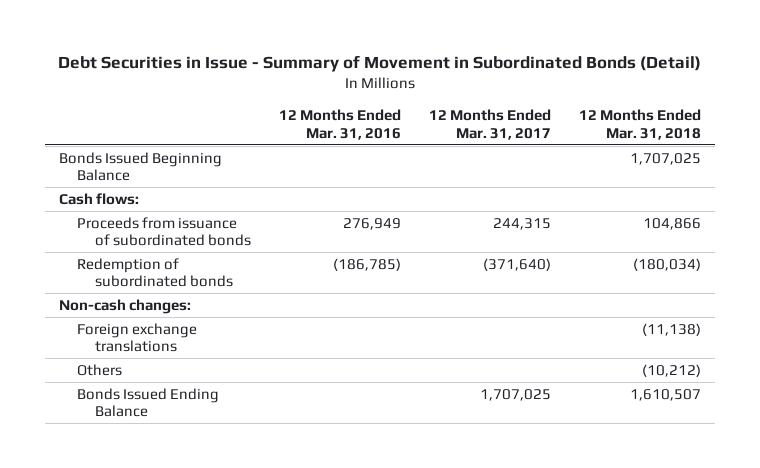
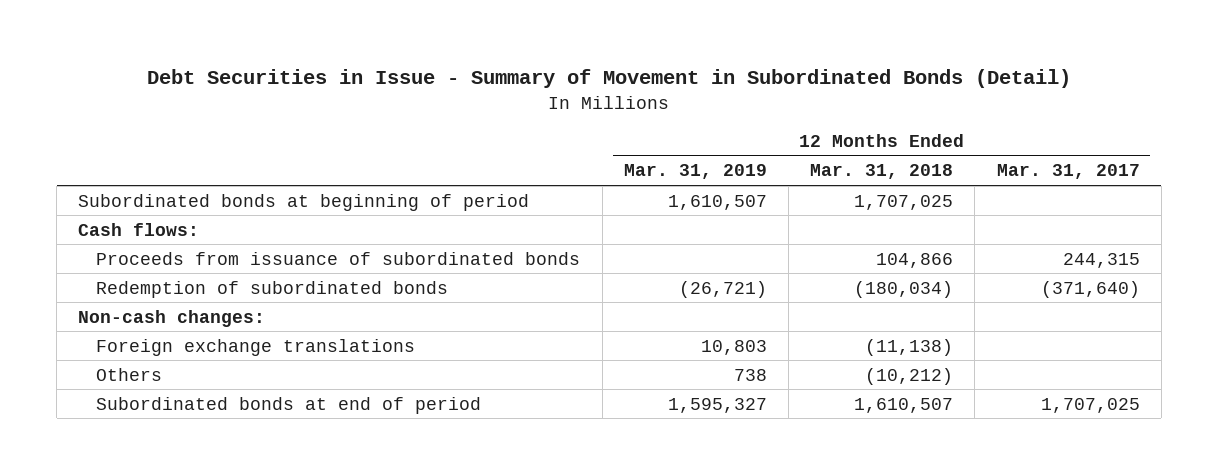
- | 12 Months Ended Mar. 31, 2016 | 12 Months Ended Mar. 31, 2017 | 12 Months Ended Mar. 31, 2018
+ | 12 Months Ended Mar. 31, 2019 | 12 Months Ended Mar. 31, 2018 | 12 Months Ended Mar. 31, 2017
- Bonds Issued Beginning Balance | | | 1,707,025
+ Subordinated bonds at beginning of period | 1,610,507 | 1,707,025 |
- Bonds Issued Ending Balance | | 1,707,025 | 1,610,507
+ Subordinated bonds at end of period | 1,595,327 | 1,610,507 | 1,707,025

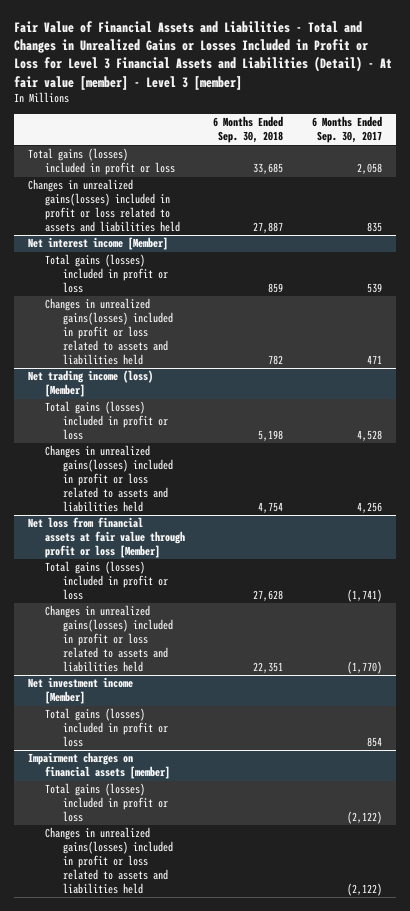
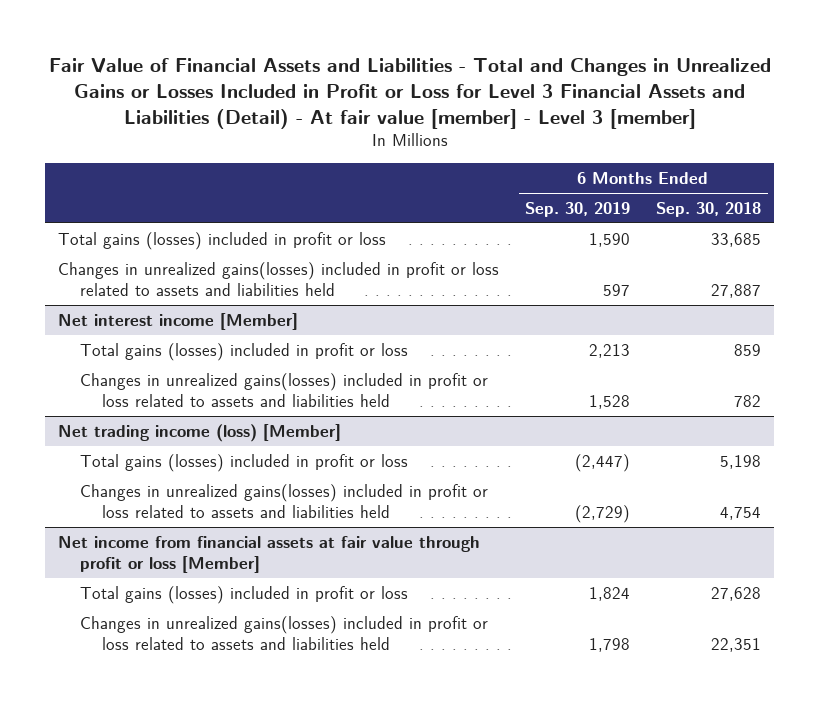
- | 6 Months Ended Sep. 30, 2018 | 6 Months Ended Sep. 30, 2017
+ | 6 Months Ended Sep. 30, 2019 | 6 Months Ended Sep. 30, 2018
- Net loss from financial assets at fair value through profit or loss [Member]
+ Net income from financial assets at fair value through profit or loss [Member]
- Net investment income [Member]
- Total gains (losses) included in profit or loss | | 854
- Impairment charges on financial assets [member]
- Total gains (losses) included in profit or loss | | (2,122)
- Changes in unrealized gains(losses) included in profit or loss related to assets and liabilities held | | (2,122)

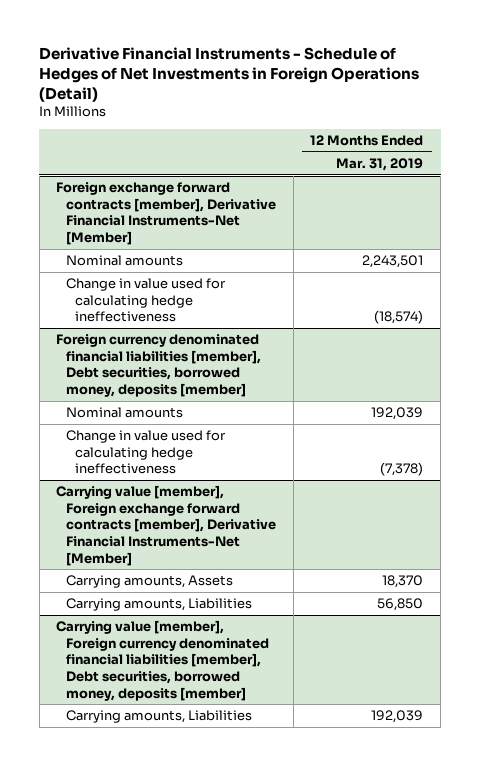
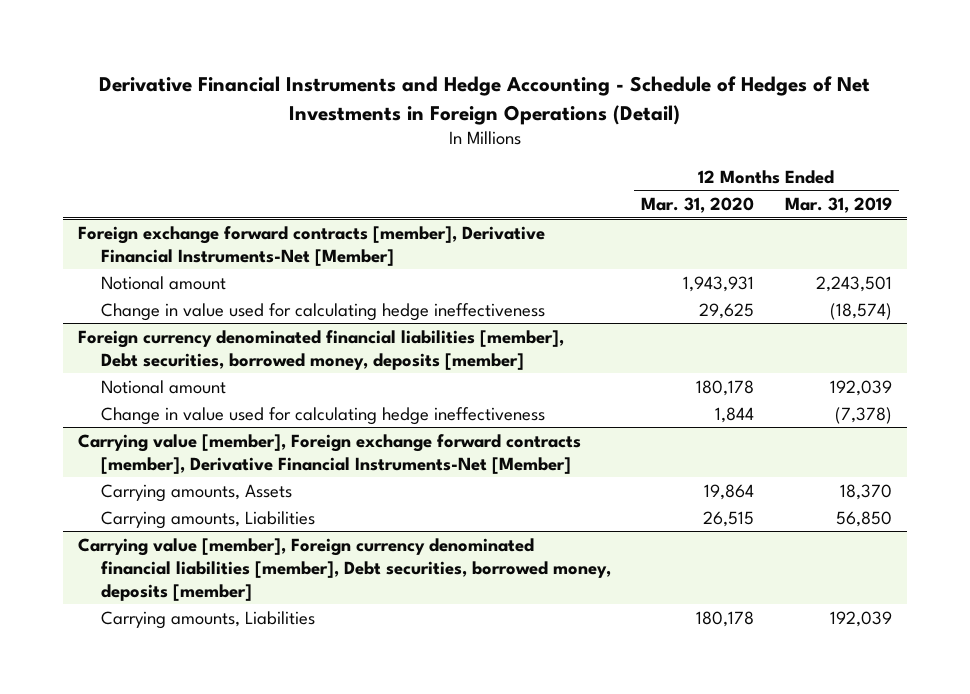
- Derivative Financial Instruments - Schedule of Hedges of Net Investments in Foreign Operations (Detail)
+ Derivative Financial Instruments and Hedge Accounting - Schedule of Hedges of Net Investments in Foreign Operations (Detail)
- | 12 Months Ended Mar. 31, 2019
+ | 12 Months Ended Mar. 31, 2020 | 12 Months Ended Mar. 31, 2019
@ Foreign exchange forward contracts [member], Derivative Financial Instruments-Net [Member]
- Nominal amounts | 2,243,501
+ Notional amount | 1,943,931 | 2,243,501
@ Foreign currency denominated financial liabilities [member], Debt securities, borrowed money, deposits [member]
- Nominal amounts | 192,039
+ Notional amount | 180,178 | 192,039

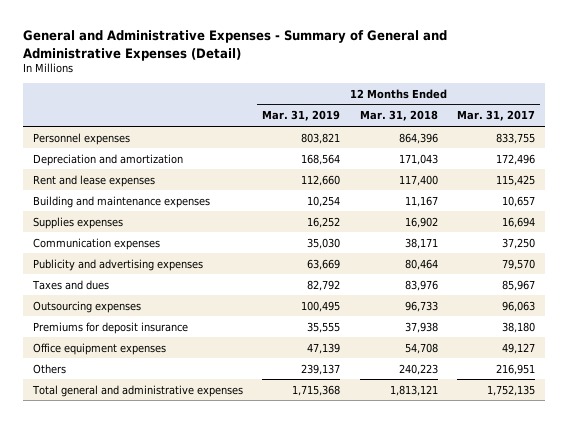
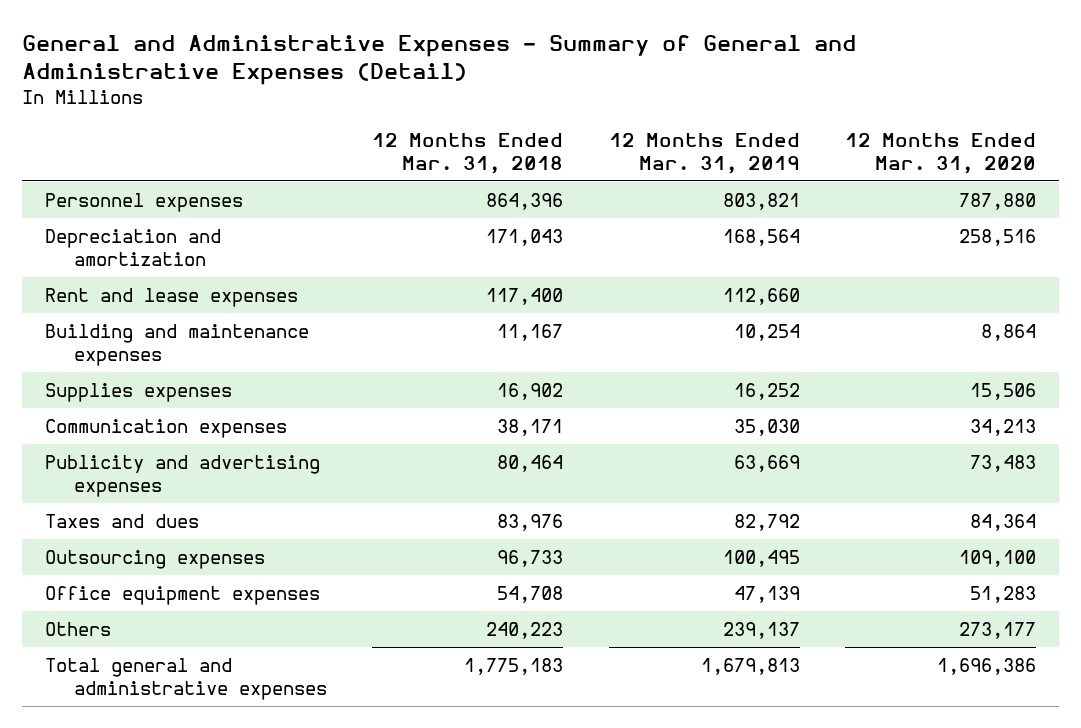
- | 12 Months Ended Mar. 31, 2019 | 12 Months Ended Mar. 31, 2018 | 12 Months Ended Mar. 31, 2017
+ | 12 Months Ended Mar. 31, 2018 | 12 Months Ended Mar. 31, 2019 | 12 Months Ended Mar. 31, 2020
- Premiums for deposit insurance | 35,555 | 37,938 | 38,180
- Total general and administrative expenses | 1,715,368 | 1,813,121 | 1,752,135
+ Total general and administrative expenses | 1,775,183 | 1,679,813 | 1,696,386

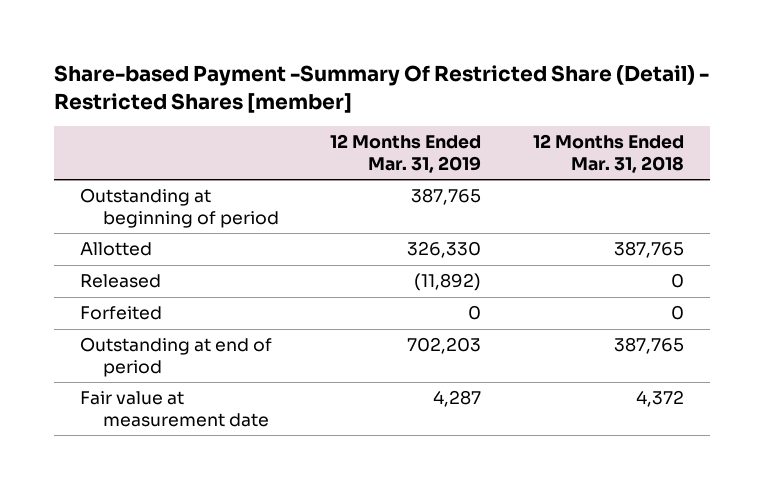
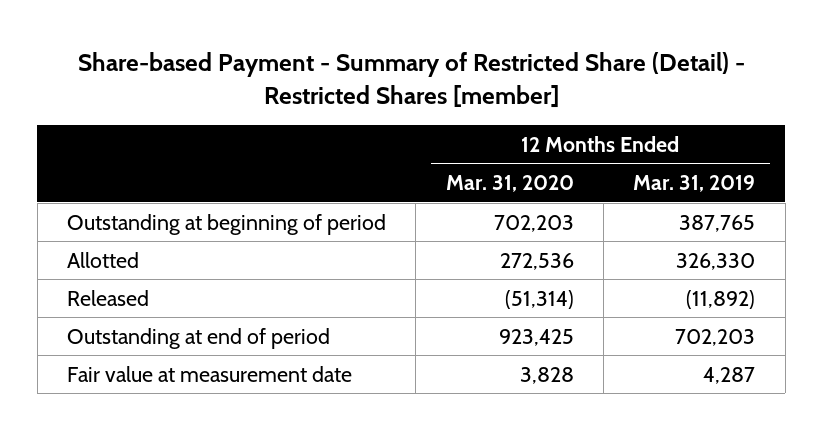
- Share-based Payment -Summary Of Restricted Share (Detail) - Restricted Shares [member]
+ Share-based Payment - Summary of Restricted Share (Detail) - Restricted Shares [member]
- | 12 Months Ended Mar. 31, 2019 | 12 Months Ended Mar. 31, 2018
+ | 12 Months Ended Mar. 31, 2020 | 12 Months Ended Mar. 31, 2019
- Forfeited | 0 | 0

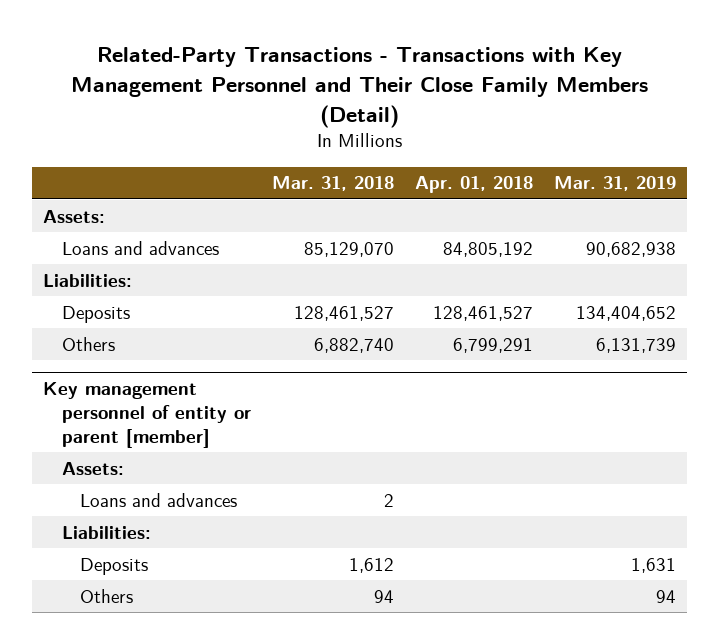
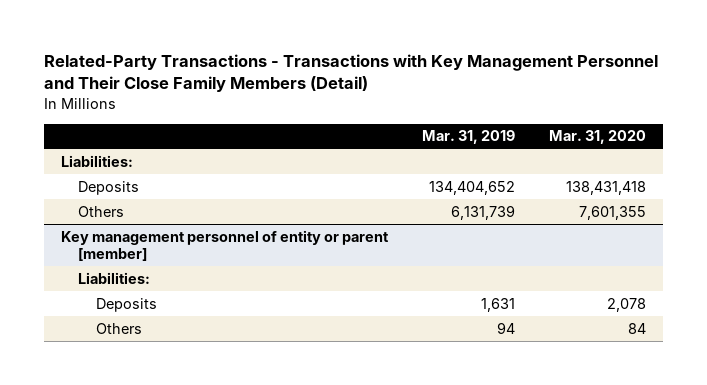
- | Mar. 31, 2018 | Apr. 01, 2018 | Mar. 31, 2019
+ | Mar. 31, 2019 | Mar. 31, 2020
- Assets:
- Loans and advances | 85,129,070 | 84,805,192 | 90,682,938
@ Key management personnel of entity or parent [member]
- Assets:
- Loans and advances | 2 | |

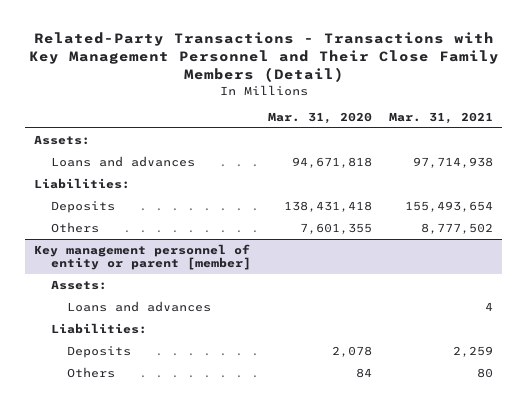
- | Mar. 31, 2019 | Mar. 31, 2020
+ | Mar. 31, 2020 | Mar. 31, 2021
+ Assets:
+ Loans and advances | 94,671,818 | 97,714,938
@ Key management personnel of entity or parent [member]
+ Assets:
+ Loans and advances | | 4

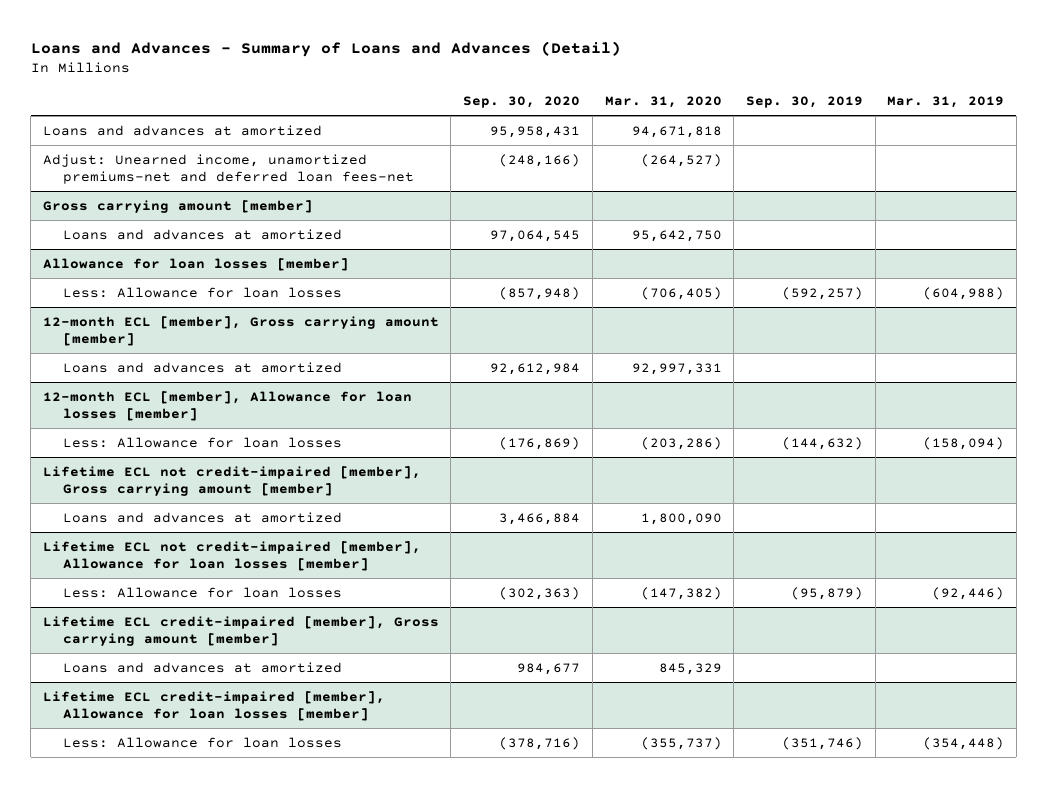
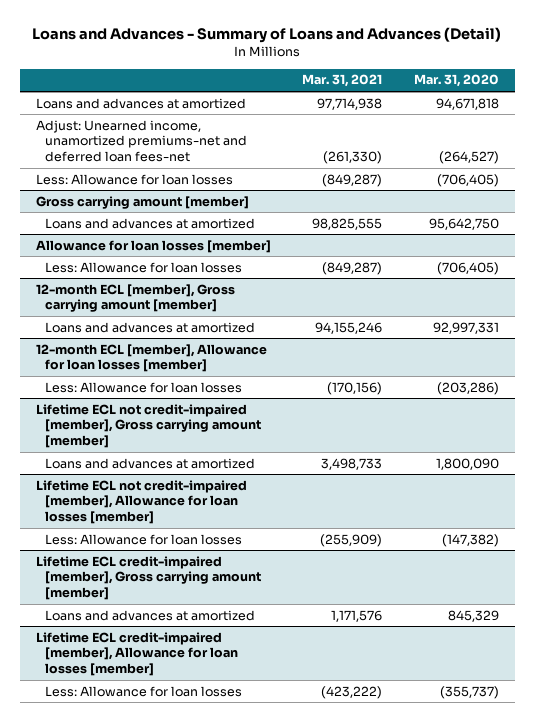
- | Sep. 30, 2020 | Mar. 31, 2020 | Sep. 30, 2019 | Mar. 31, 2019
+ | Mar. 31, 2021 | Mar. 31, 2020
+ Less: Allowance for loan losses | (849,287) | (706,405)

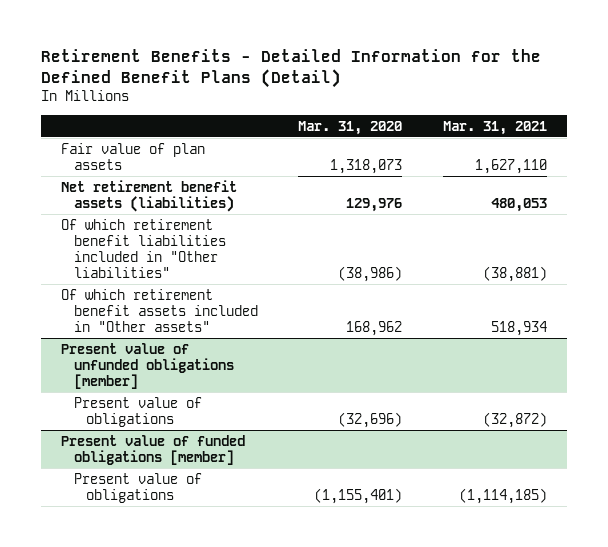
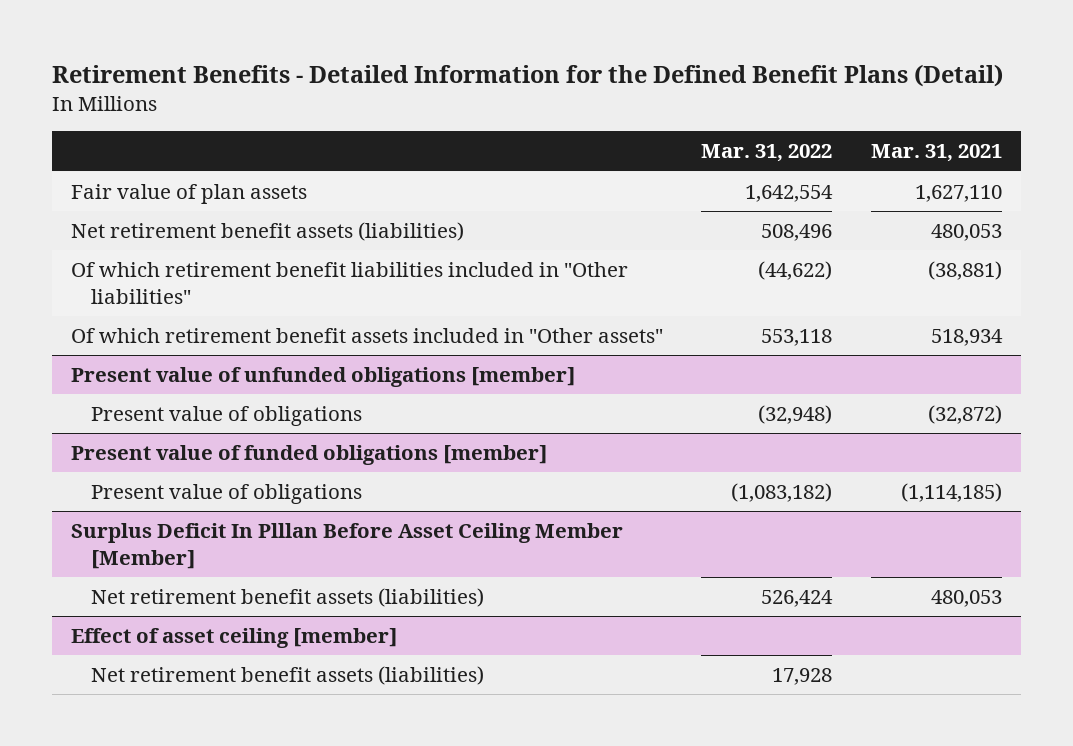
- | Mar. 31, 2020 | Mar. 31, 2021
+ | Mar. 31, 2022 | Mar. 31, 2021
+ Surplus Deficit In Plllan Before Asset Ceiling Member [Member]
+ Net retirement benefit assets (liabilities) | 526,424 | 480,053
+ Effect of asset ceiling [member]
+ Net retirement benefit assets (liabilities) | 17,928 |

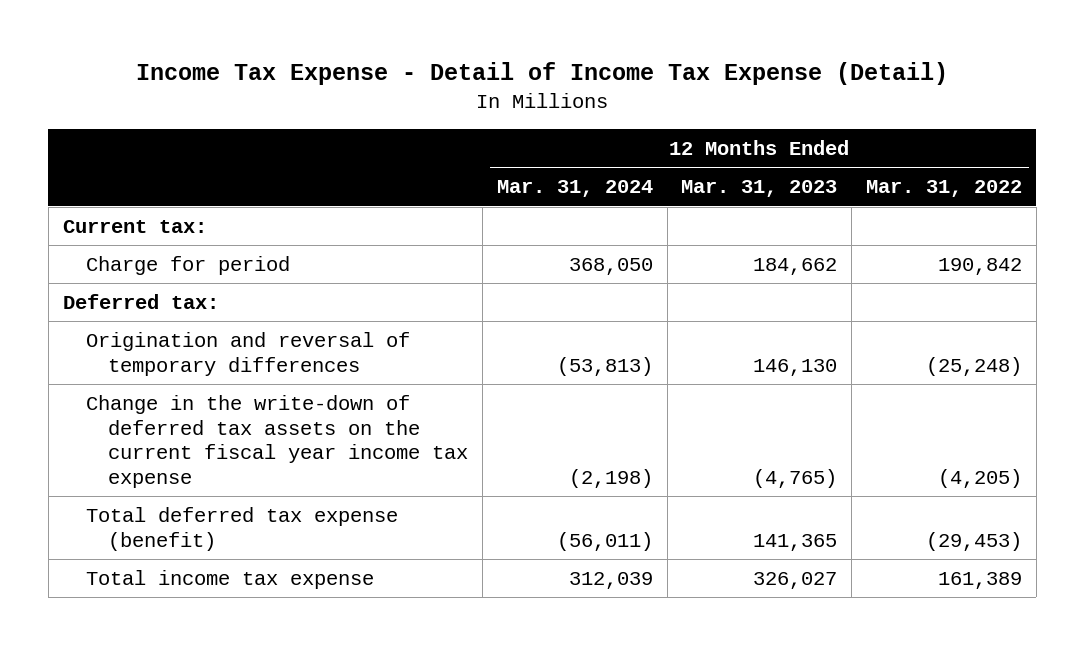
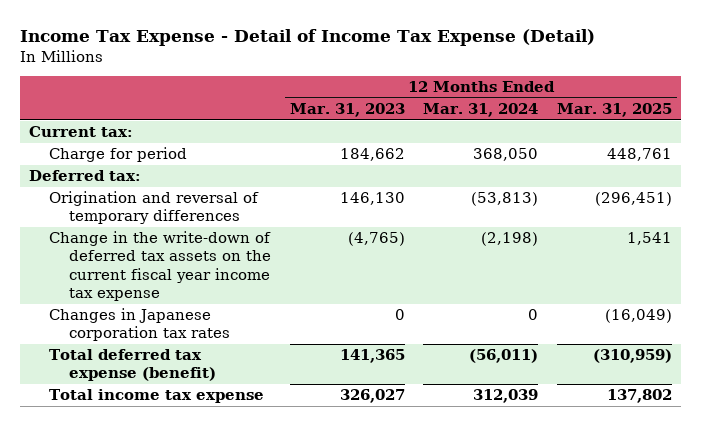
- | 12 Months Ended Mar. 31, 2024 | 12 Months Ended Mar. 31, 2023 | 12 Months Ended Mar. 31, 2022
+ | 12 Months Ended Mar. 31, 2023 | 12 Months Ended Mar. 31, 2024 | 12 Months Ended Mar. 31, 2025
+ Changes in Japanese corporation tax rates | 0 | 0 | (16,049)

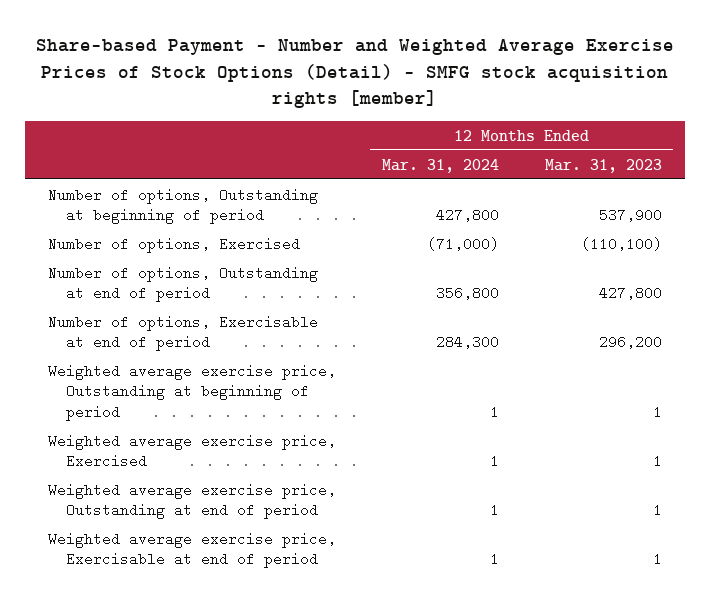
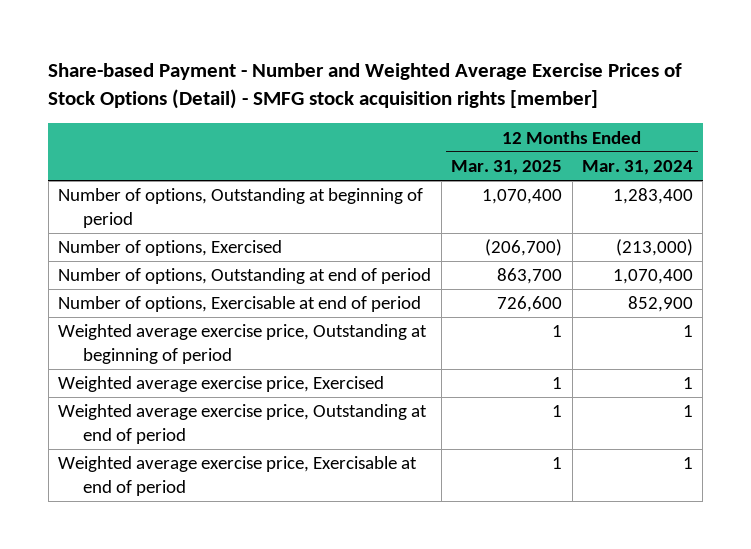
- | 12 Months Ended Mar. 31, 2024 | 12 Months Ended Mar. 31, 2023
+ | 12 Months Ended Mar. 31, 2025 | 12 Months Ended Mar. 31, 2024
- Number of options, Outstanding at beginning of period | 427,800 | 537,900
- Number of options, Exercised | (71,000) | (110,100)
- Number of options, Outstanding at end of period | 356,800 | 427,800
- Number of options, Exercisable at end of period | 284,300 | 296,200
+ Number of options, Outstanding at beginning of period | 1,070,400 | 1,283,400
+ Number of options, Exercised | (206,700) | (213,000)
+ Number of options, Outstanding at end of period | 863,700 | 1,070,400
+ Number of options, Exercisable at end of period | 726,600 | 852,900

